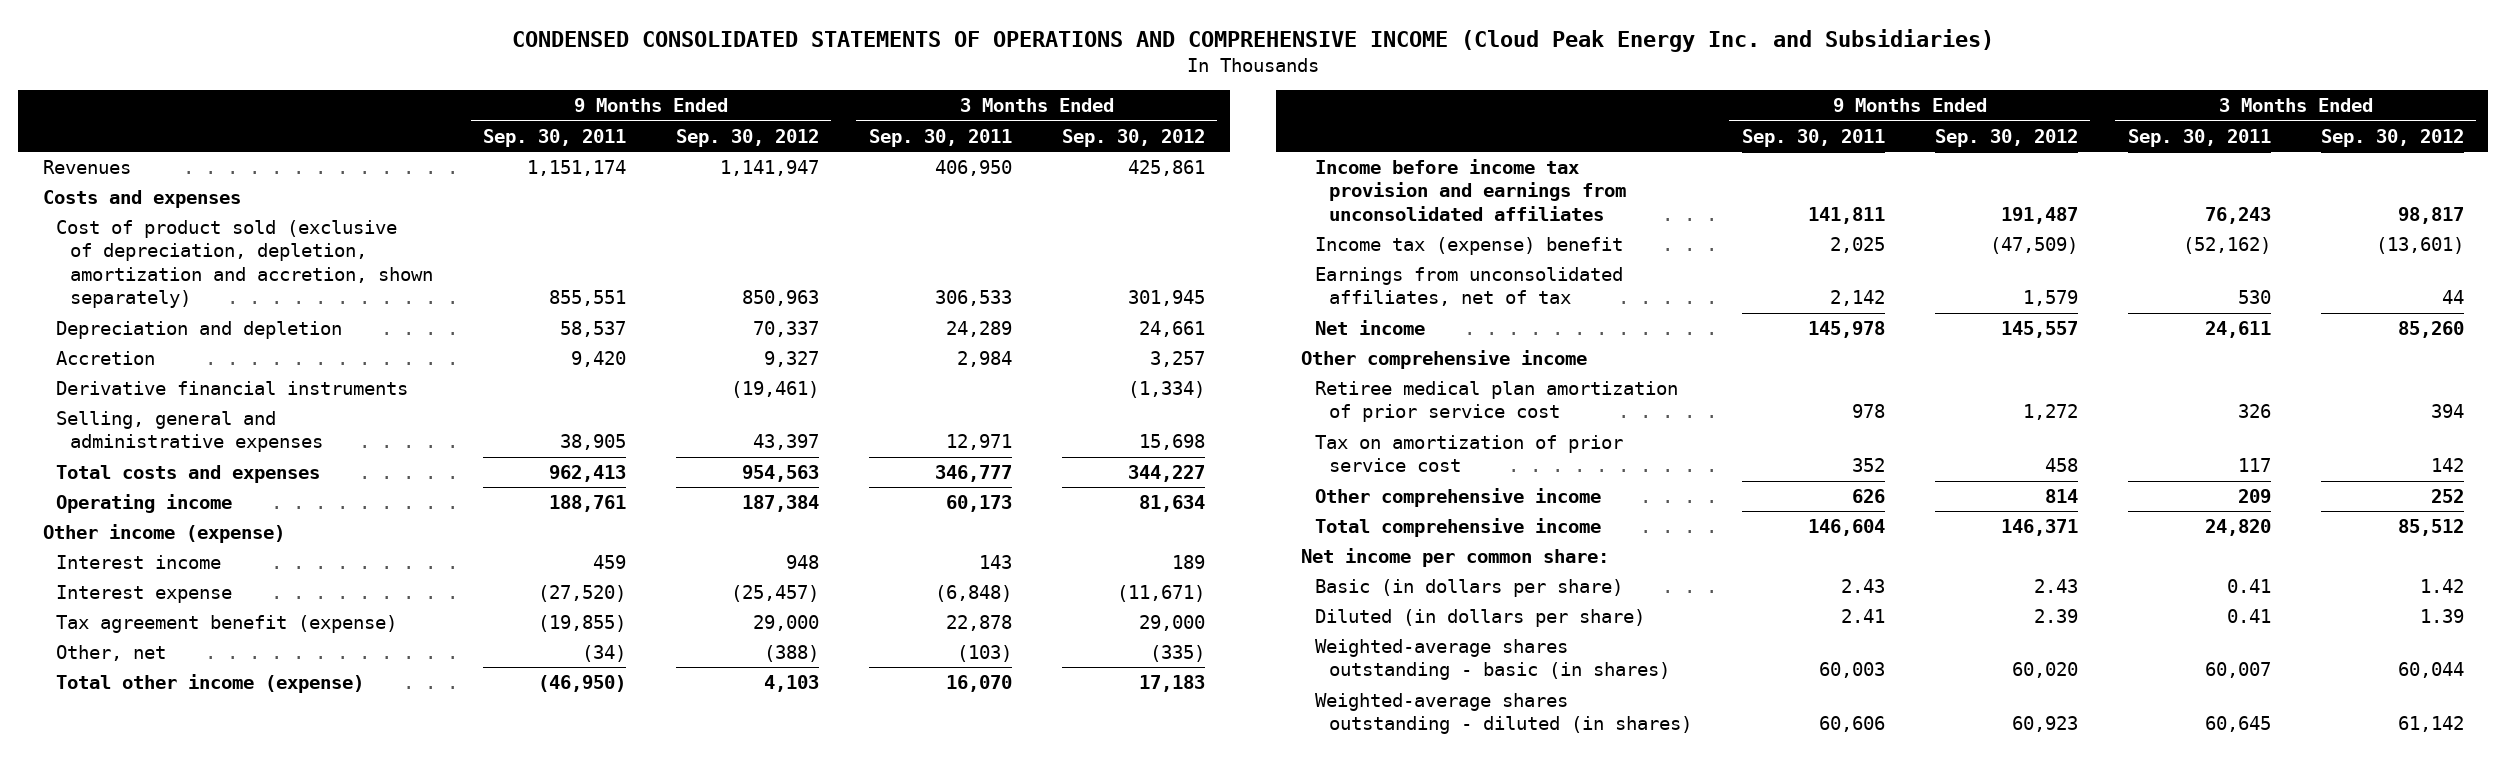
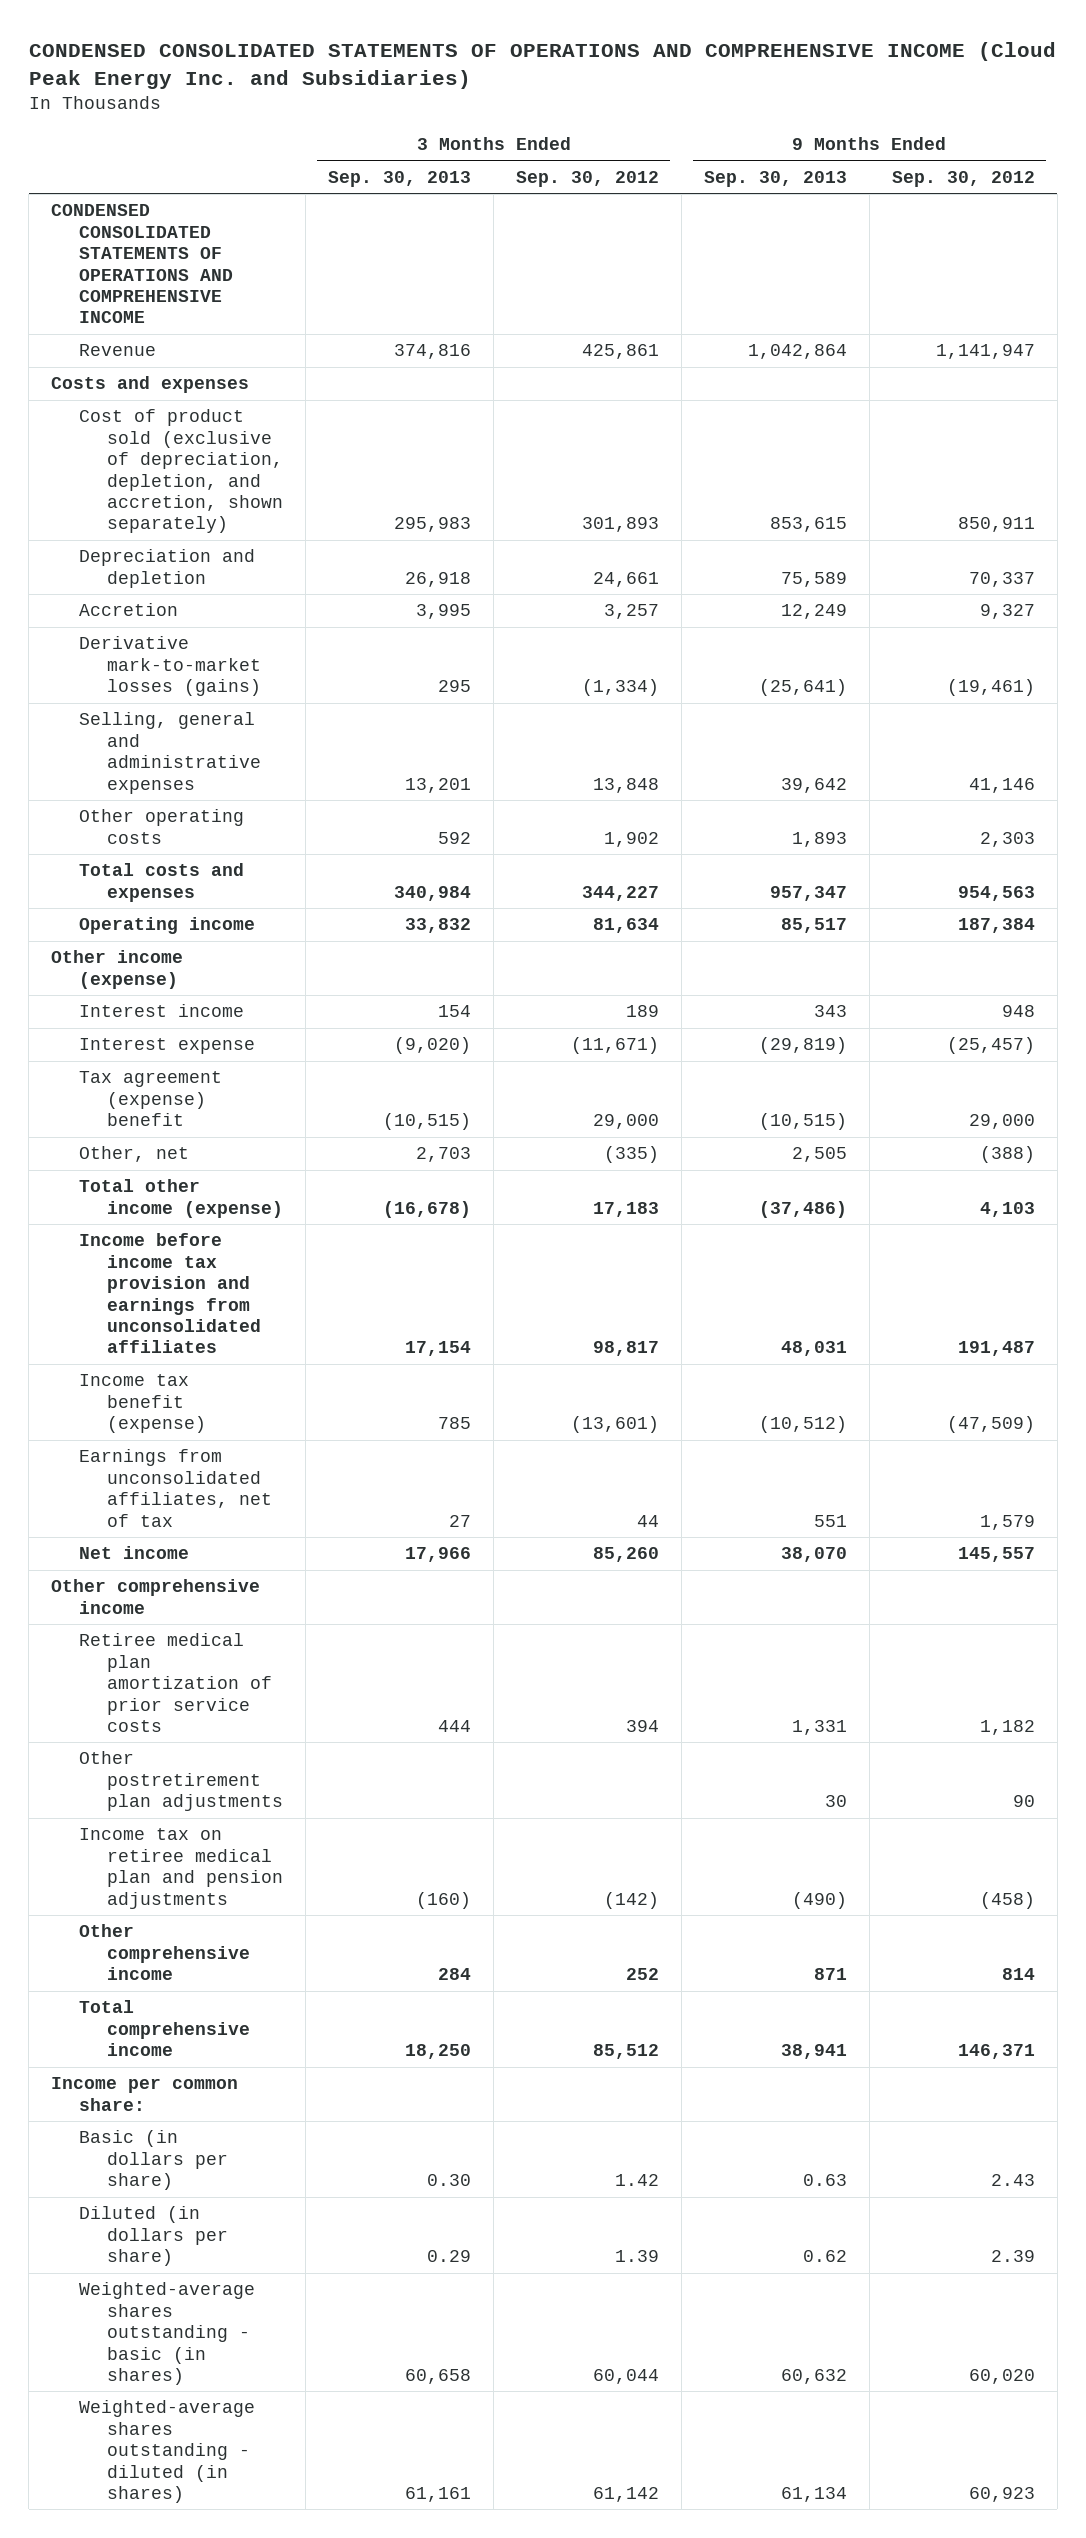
- | 9 Months Ended Sep. 30, 2011 | 9 Months Ended Sep. 30, 2012 | 3 Months Ended Sep. 30, 2011 | 3 Months Ended Sep. 30, 2012
+ | 3 Months Ended Sep. 30, 2013 | 3 Months Ended Sep. 30, 2012 | 9 Months Ended Sep. 30, 2013 | 9 Months Ended Sep. 30, 2012
- Revenues | 1,151,174 | 1,141,947 | 406,950 | 425,861
+ CONDENSED CONSOLIDATED STATEMENTS OF OPERATIONS AND COMPREHENSIVE INCOME
+ Revenue | 374,816 | 425,861 | 1,042,864 | 1,141,947
- Cost of product sold (exclusive of depreciation, depletion, amortization and accretion, shown separately) | 855,551 | 850,963 | 306,533 | 301,945
+ Cost of product sold (exclusive of depreciation, depletion, and accretion, shown separately) | 295,983 | 301,893 | 853,615 | 850,911
- Derivative financial instruments | | (19,461) | | (1,334)
- Selling, general and administrative expenses | 38,905 | 43,397 | 12,971 | 15,698
+ Derivative mark-to-market losses (gains) | 295 | (1,334) | (25,641) | (19,461)
+ Selling, general and administrative expenses | 13,201 | 13,848 | 39,642 | 41,146
+ Other operating costs | 592 | 1,902 | 1,893 | 2,303
- Tax agreement benefit (expense) | (19,855) | 29,000 | 22,878 | 29,000
+ Tax agreement (expense) benefit | (10,515) | 29,000 | (10,515) | 29,000
- Income tax (expense) benefit | 2,025 | (47,509) | (52,162) | (13,601)
+ Income tax benefit (expense) | 785 | (13,601) | (10,512) | (47,509)
- Retiree medical plan amortization of prior service cost | 978 | 1,272 | 326 | 394
- Tax on amortization of prior service cost | 352 | 458 | 117 | 142
+ Retiree medical plan amortization of prior service costs | 444 | 394 | 1,331 | 1,182
+ Other postretirement plan adjustments | | | 30 | 90
+ Income tax on retiree medical plan and pension adjustments | (160) | (142) | (490) | (458)
- Net income per common share:
+ Income per common share:

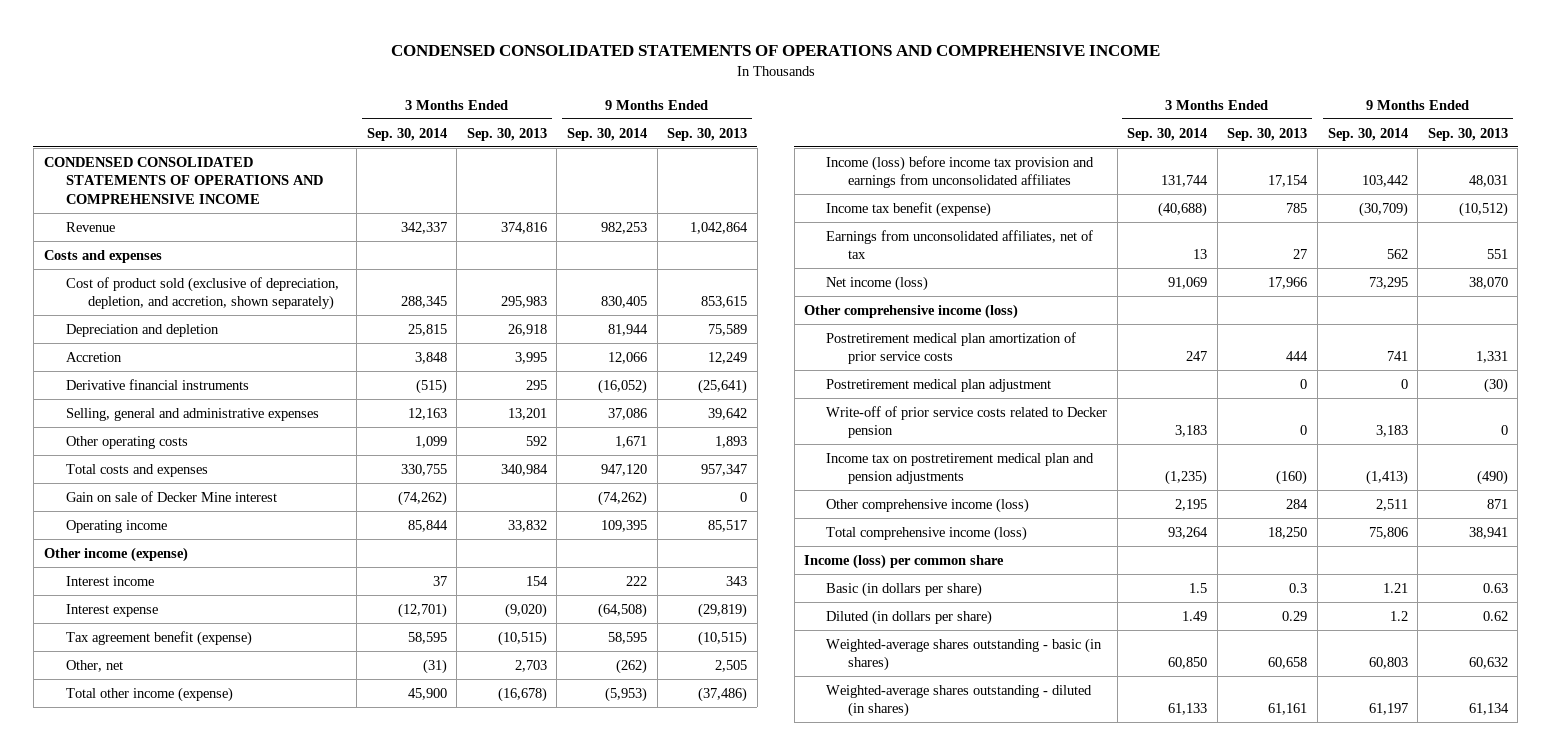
- CONDENSED CONSOLIDATED STATEMENTS OF OPERATIONS AND COMPREHENSIVE INCOME (Cloud Peak Energy Inc. and Subsidiaries)
+ CONDENSED CONSOLIDATED STATEMENTS OF OPERATIONS AND COMPREHENSIVE INCOME
- | 3 Months Ended Sep. 30, 2013 | 3 Months Ended Sep. 30, 2012 | 9 Months Ended Sep. 30, 2013 | 9 Months Ended Sep. 30, 2012
+ | 3 Months Ended Sep. 30, 2014 | 3 Months Ended Sep. 30, 2013 | 9 Months Ended Sep. 30, 2014 | 9 Months Ended Sep. 30, 2013
- Derivative mark-to-market losses (gains) | 295 | (1,334) | (25,641) | (19,461)
+ Derivative financial instruments | (515) | 295 | (16,052) | (25,641)
+ Gain on sale of Decker Mine interest | (74,262) | | (74,262) | 0
- Tax agreement (expense) benefit | (10,515) | 29,000 | (10,515) | 29,000
+ Tax agreement benefit (expense) | 58,595 | (10,515) | 58,595 | (10,515)
- Income before income tax provision and earnings from unconsolidated affiliates | 17,154 | 98,817 | 48,031 | 191,487
+ Income (loss) before income tax provision and earnings from unconsolidated affiliates | 131,744 | 17,154 | 103,442 | 48,031
- Net income | 17,966 | 85,260 | 38,070 | 145,557
- Other comprehensive income
- Retiree medical plan amortization of prior service costs | 444 | 394 | 1,331 | 1,182
- Other postretirement plan adjustments | | | 30 | 90
- Income tax on retiree medical plan and pension adjustments | (160) | (142) | (490) | (458)
- Other comprehensive income | 284 | 252 | 871 | 814
- Total comprehensive income | 18,250 | 85,512 | 38,941 | 146,371
- Income per common share:
- Basic (in dollars per share) | 0.30 | 1.42 | 0.63 | 2.43
+ Net income (loss) | 91,069 | 17,966 | 73,295 | 38,070
+ Other comprehensive income (loss)
+ Postretirement medical plan amortization of prior service costs | 247 | 444 | 741 | 1,331
+ Postretirement medical plan adjustment | | 0 | 0 | (30)
+ Write-off of prior service costs related to Decker pension | 3,183 | 0 | 3,183 | 0
+ Income tax on postretirement medical plan and pension adjustments | (1,235) | (160) | (1,413) | (490)
+ Other comprehensive income (loss) | 2,195 | 284 | 2,511 | 871
+ Total comprehensive income (loss) | 93,264 | 18,250 | 75,806 | 38,941
+ Income (loss) per common share
+ Basic (in dollars per share) | 1.5 | 0.3 | 1.21 | 0.63

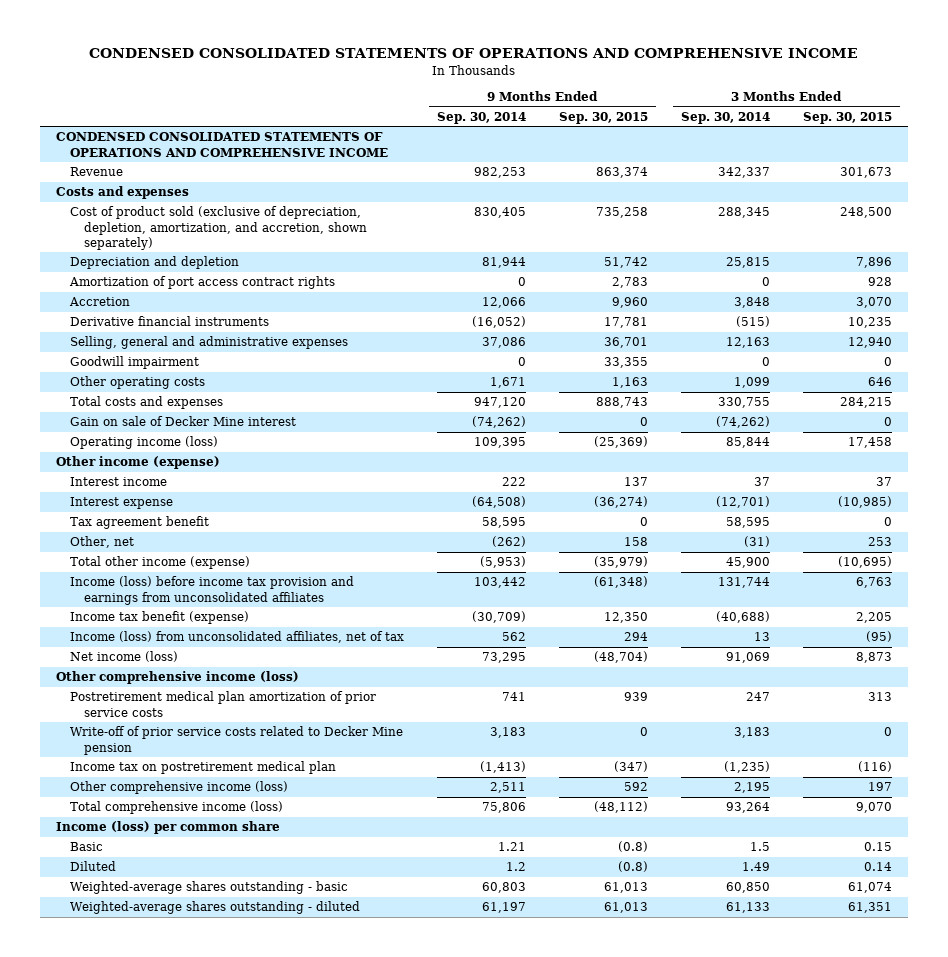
- | 3 Months Ended Sep. 30, 2014 | 3 Months Ended Sep. 30, 2013 | 9 Months Ended Sep. 30, 2014 | 9 Months Ended Sep. 30, 2013
+ | 9 Months Ended Sep. 30, 2014 | 9 Months Ended Sep. 30, 2015 | 3 Months Ended Sep. 30, 2014 | 3 Months Ended Sep. 30, 2015
- Cost of product sold (exclusive of depreciation, depletion, and accretion, shown separately) | 288,345 | 295,983 | 830,405 | 853,615
+ Cost of product sold (exclusive of depreciation, depletion, amortization, and accretion, shown separately) | 830,405 | 735,258 | 288,345 | 248,500
+ Amortization of port access contract rights | 0 | 2,783 | 0 | 928
+ Goodwill impairment | 0 | 33,355 | 0 | 0
- Operating income | 85,844 | 33,832 | 109,395 | 85,517
+ Operating income (loss) | 109,395 | (25,369) | 85,844 | 17,458
- Tax agreement benefit (expense) | 58,595 | (10,515) | 58,595 | (10,515)
+ Tax agreement benefit | 58,595 | 0 | 58,595 | 0
- Earnings from unconsolidated affiliates, net of tax | 13 | 27 | 562 | 551
+ Income (loss) from unconsolidated affiliates, net of tax | 562 | 294 | 13 | (95)
- Postretirement medical plan adjustment | | 0 | 0 | (30)
- Write-off of prior service costs related to Decker pension | 3,183 | 0 | 3,183 | 0
- Income tax on postretirement medical plan and pension adjustments | (1,235) | (160) | (1,413) | (490)
+ Write-off of prior service costs related to Decker Mine pension | 3,183 | 0 | 3,183 | 0
+ Income tax on postretirement medical plan | (1,413) | (347) | (1,235) | (116)
- Basic (in dollars per share) | 1.5 | 0.3 | 1.21 | 0.63
- Diluted (in dollars per share) | 1.49 | 0.29 | 1.2 | 0.62
- Weighted-average shares outstanding - basic (in shares) | 60,850 | 60,658 | 60,803 | 60,632
- Weighted-average shares outstanding - diluted (in shares) | 61,133 | 61,161 | 61,197 | 61,134
+ Basic | 1.21 | (0.8) | 1.5 | 0.15
+ Diluted | 1.2 | (0.8) | 1.49 | 0.14
+ Weighted-average shares outstanding - basic | 60,803 | 61,013 | 60,850 | 61,074
+ Weighted-average shares outstanding - diluted | 61,197 | 61,013 | 61,133 | 61,351

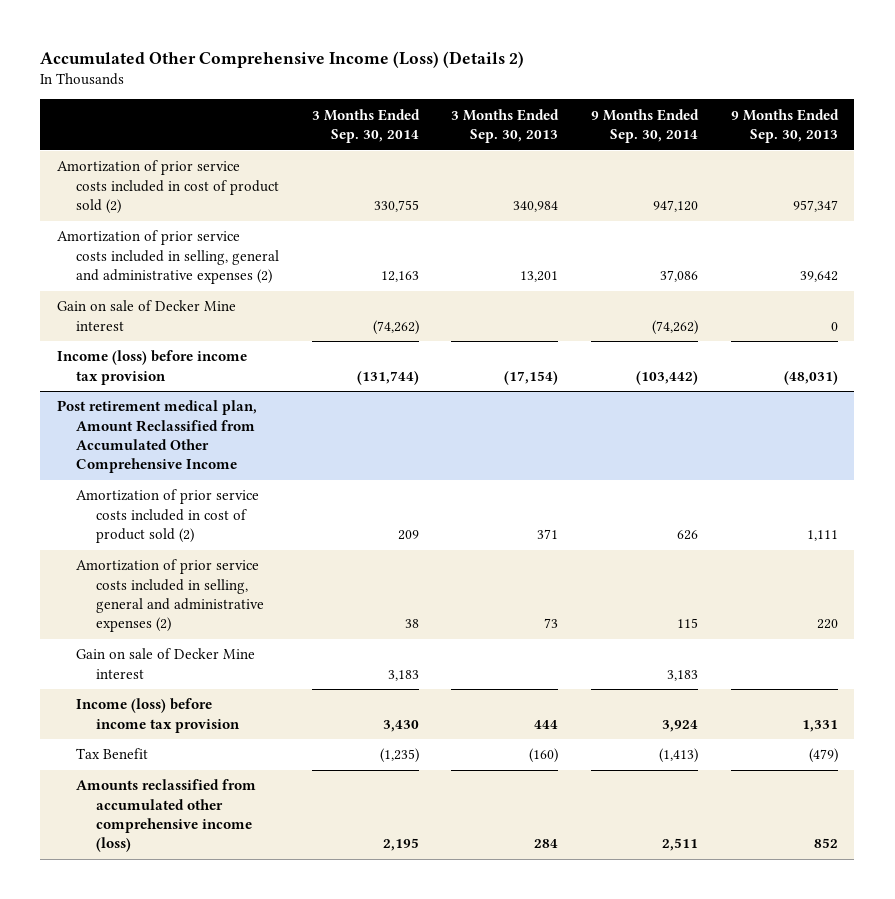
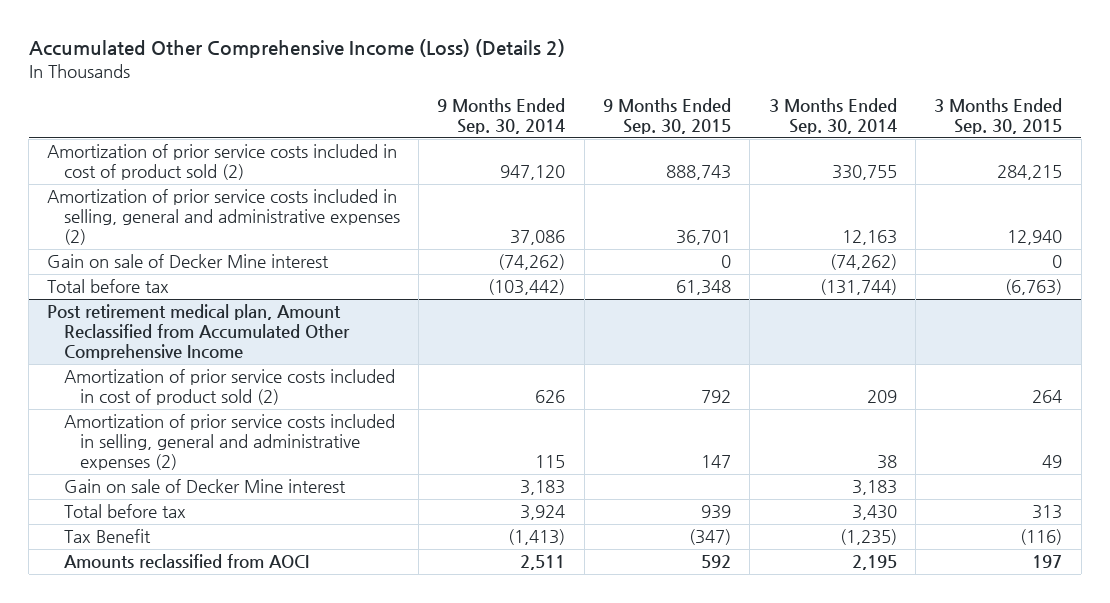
- | 3 Months Ended Sep. 30, 2014 | 3 Months Ended Sep. 30, 2013 | 9 Months Ended Sep. 30, 2014 | 9 Months Ended Sep. 30, 2013
+ | 9 Months Ended Sep. 30, 2014 | 9 Months Ended Sep. 30, 2015 | 3 Months Ended Sep. 30, 2014 | 3 Months Ended Sep. 30, 2015
- Income (loss) before income tax provision | (131,744) | (17,154) | (103,442) | (48,031)
+ Total before tax | (103,442) | 61,348 | (131,744) | (6,763)
@ Post retirement medical plan, Amount Reclassified from Accumulated Other Comprehensive Income
- Income (loss) before income tax provision | 3,430 | 444 | 3,924 | 1,331
+ Total before tax | 3,924 | 939 | 3,430 | 313
- Amounts reclassified from accumulated other comprehensive income (loss) | 2,195 | 284 | 2,511 | 852
+ Amounts reclassified from AOCI | 2,511 | 592 | 2,195 | 197

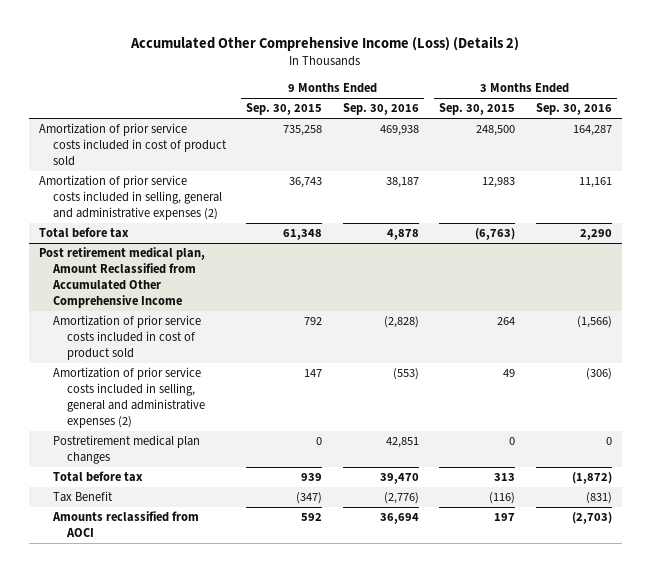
- | 9 Months Ended Sep. 30, 2014 | 9 Months Ended Sep. 30, 2015 | 3 Months Ended Sep. 30, 2014 | 3 Months Ended Sep. 30, 2015
+ | 9 Months Ended Sep. 30, 2015 | 9 Months Ended Sep. 30, 2016 | 3 Months Ended Sep. 30, 2015 | 3 Months Ended Sep. 30, 2016
- Amortization of prior service costs included in cost of product sold (2) | 947,120 | 888,743 | 330,755 | 284,215
- Amortization of prior service costs included in selling, general and administrative expenses (2) | 37,086 | 36,701 | 12,163 | 12,940
- Gain on sale of Decker Mine interest | (74,262) | 0 | (74,262) | 0
+ Amortization of prior service costs included in cost of product sold | 735,258 | 469,938 | 248,500 | 164,287
+ Amortization of prior service costs included in selling, general and administrative expenses (2) | 36,743 | 38,187 | 12,983 | 11,161
@ Post retirement medical plan, Amount Reclassified from Accumulated Other Comprehensive Income
- Amortization of prior service costs included in cost of product sold (2) | 626 | 792 | 209 | 264
+ Amortization of prior service costs included in cost of product sold | 792 | (2,828) | 264 | (1,566)
- Gain on sale of Decker Mine interest | 3,183 | | 3,183 |
+ Postretirement medical plan changes | 0 | 42,851 | 0 | 0

